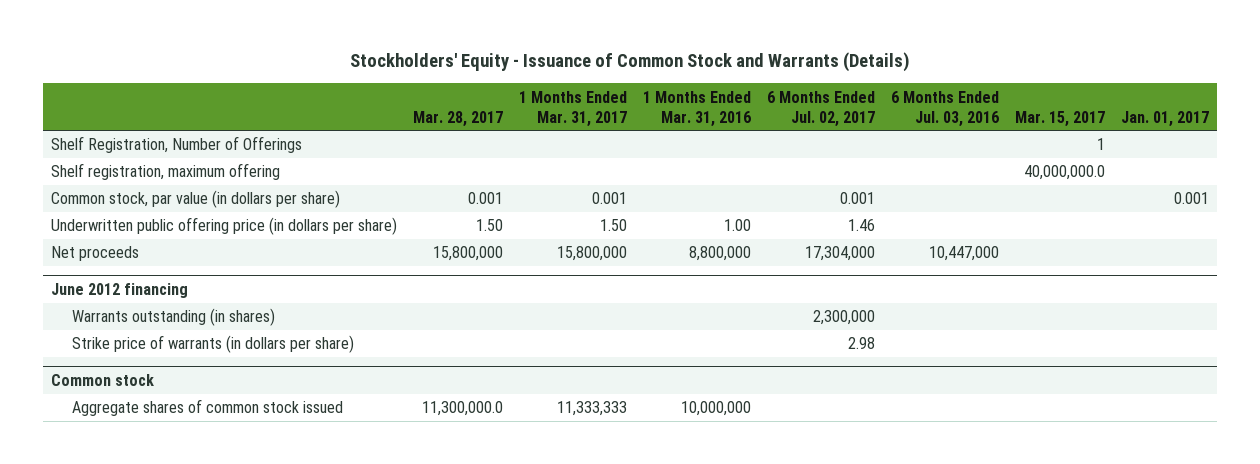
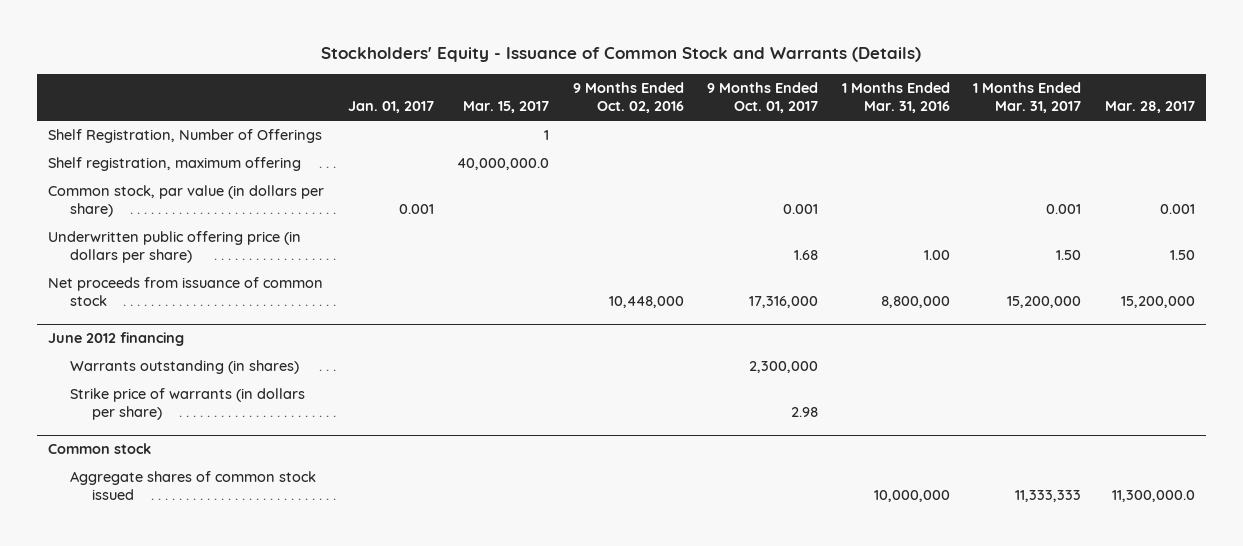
- | Mar. 28, 2017 | 1 Months Ended Mar. 31, 2017 | 1 Months Ended Mar. 31, 2016 | 6 Months Ended Jul. 02, 2017 | 6 Months Ended Jul. 03, 2016 | Mar. 15, 2017 | Jan. 01, 2017
+ | Jan. 01, 2017 | Mar. 15, 2017 | 9 Months Ended Oct. 02, 2016 | 9 Months Ended Oct. 01, 2017 | 1 Months Ended Mar. 31, 2016 | 1 Months Ended Mar. 31, 2017 | Mar. 28, 2017
- Net proceeds | 15,800,000 | 15,800,000 | 8,800,000 | 17,304,000 | 10,447,000 | |
+ Net proceeds from issuance of common stock | | | 10,448,000 | 17,316,000 | 8,800,000 | 15,200,000 | 15,200,000

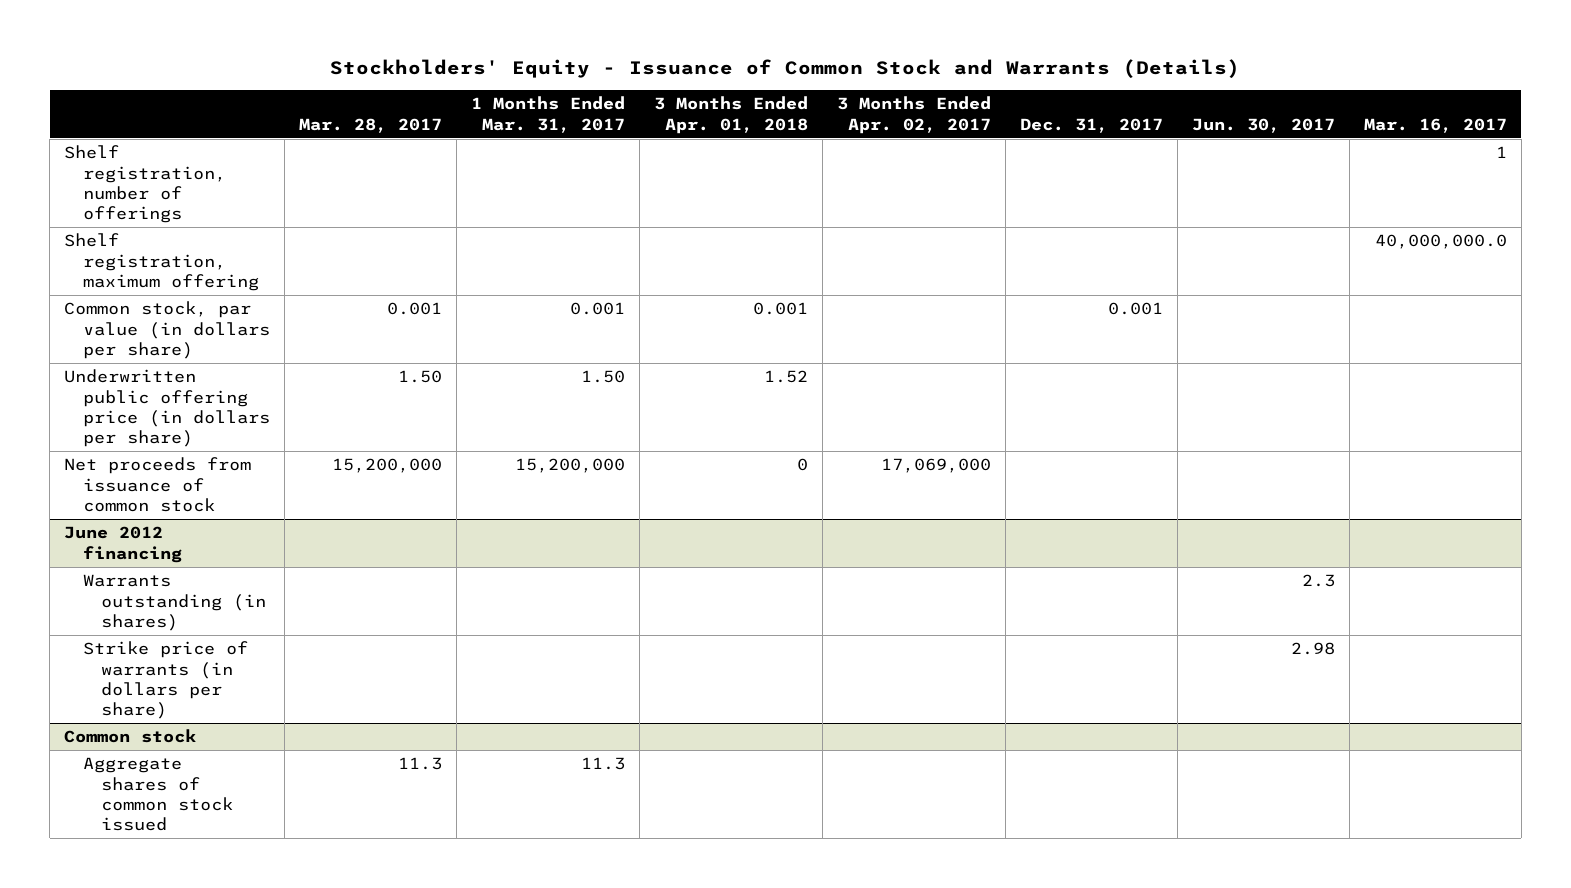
- | Jan. 01, 2017 | Mar. 15, 2017 | 9 Months Ended Oct. 02, 2016 | 9 Months Ended Oct. 01, 2017 | 1 Months Ended Mar. 31, 2016 | 1 Months Ended Mar. 31, 2017 | Mar. 28, 2017
+ | Mar. 28, 2017 | 1 Months Ended Mar. 31, 2017 | 3 Months Ended Apr. 01, 2018 | 3 Months Ended Apr. 02, 2017 | Dec. 31, 2017 | Jun. 30, 2017 | Mar. 16, 2017
- Shelf Registration, Number of Offerings | | 1 | | | | |
+ Shelf registration, number of offerings | | | | | | | 1
@ Common stock
- Aggregate shares of common stock issued | | | | | 10,000,000 | 11,333,333 | 11,300,000.0
+ Aggregate shares of common stock issued | 11.3 | 11.3 | | | | |

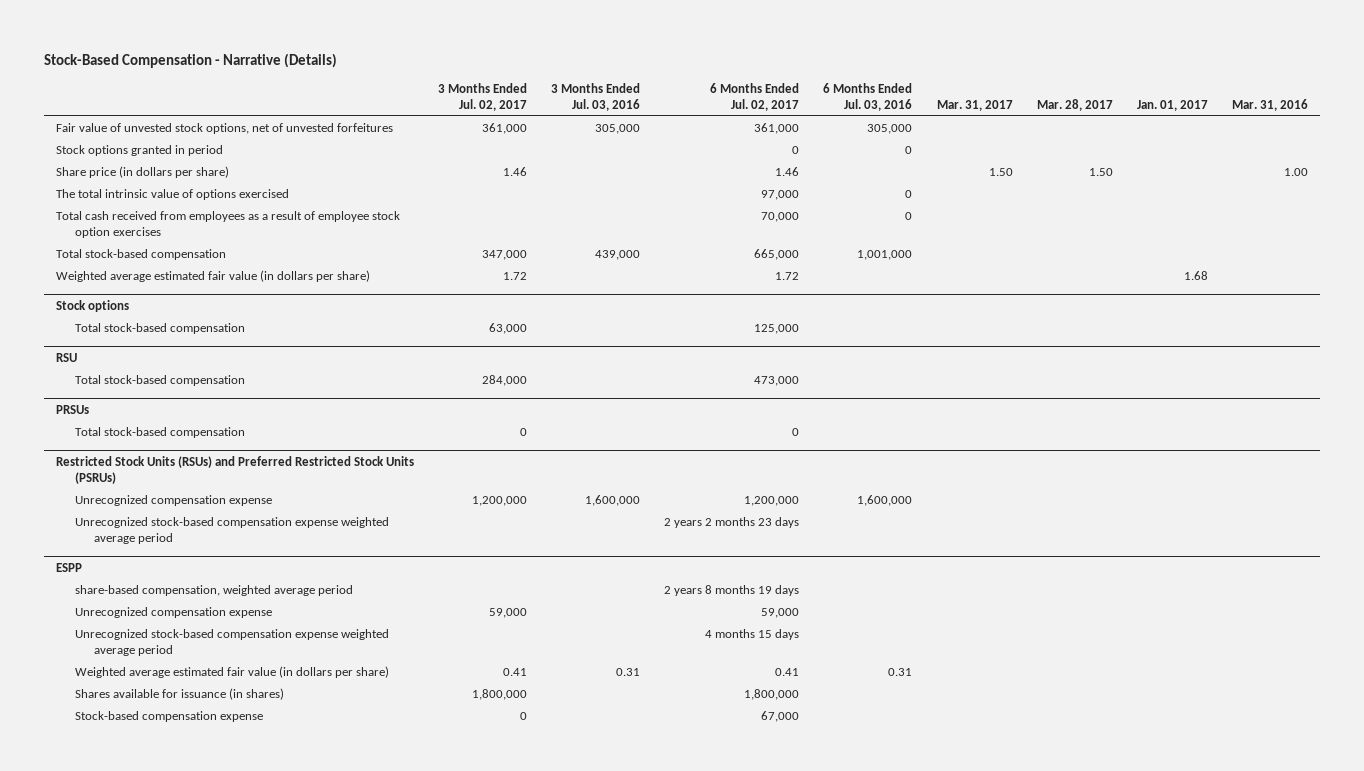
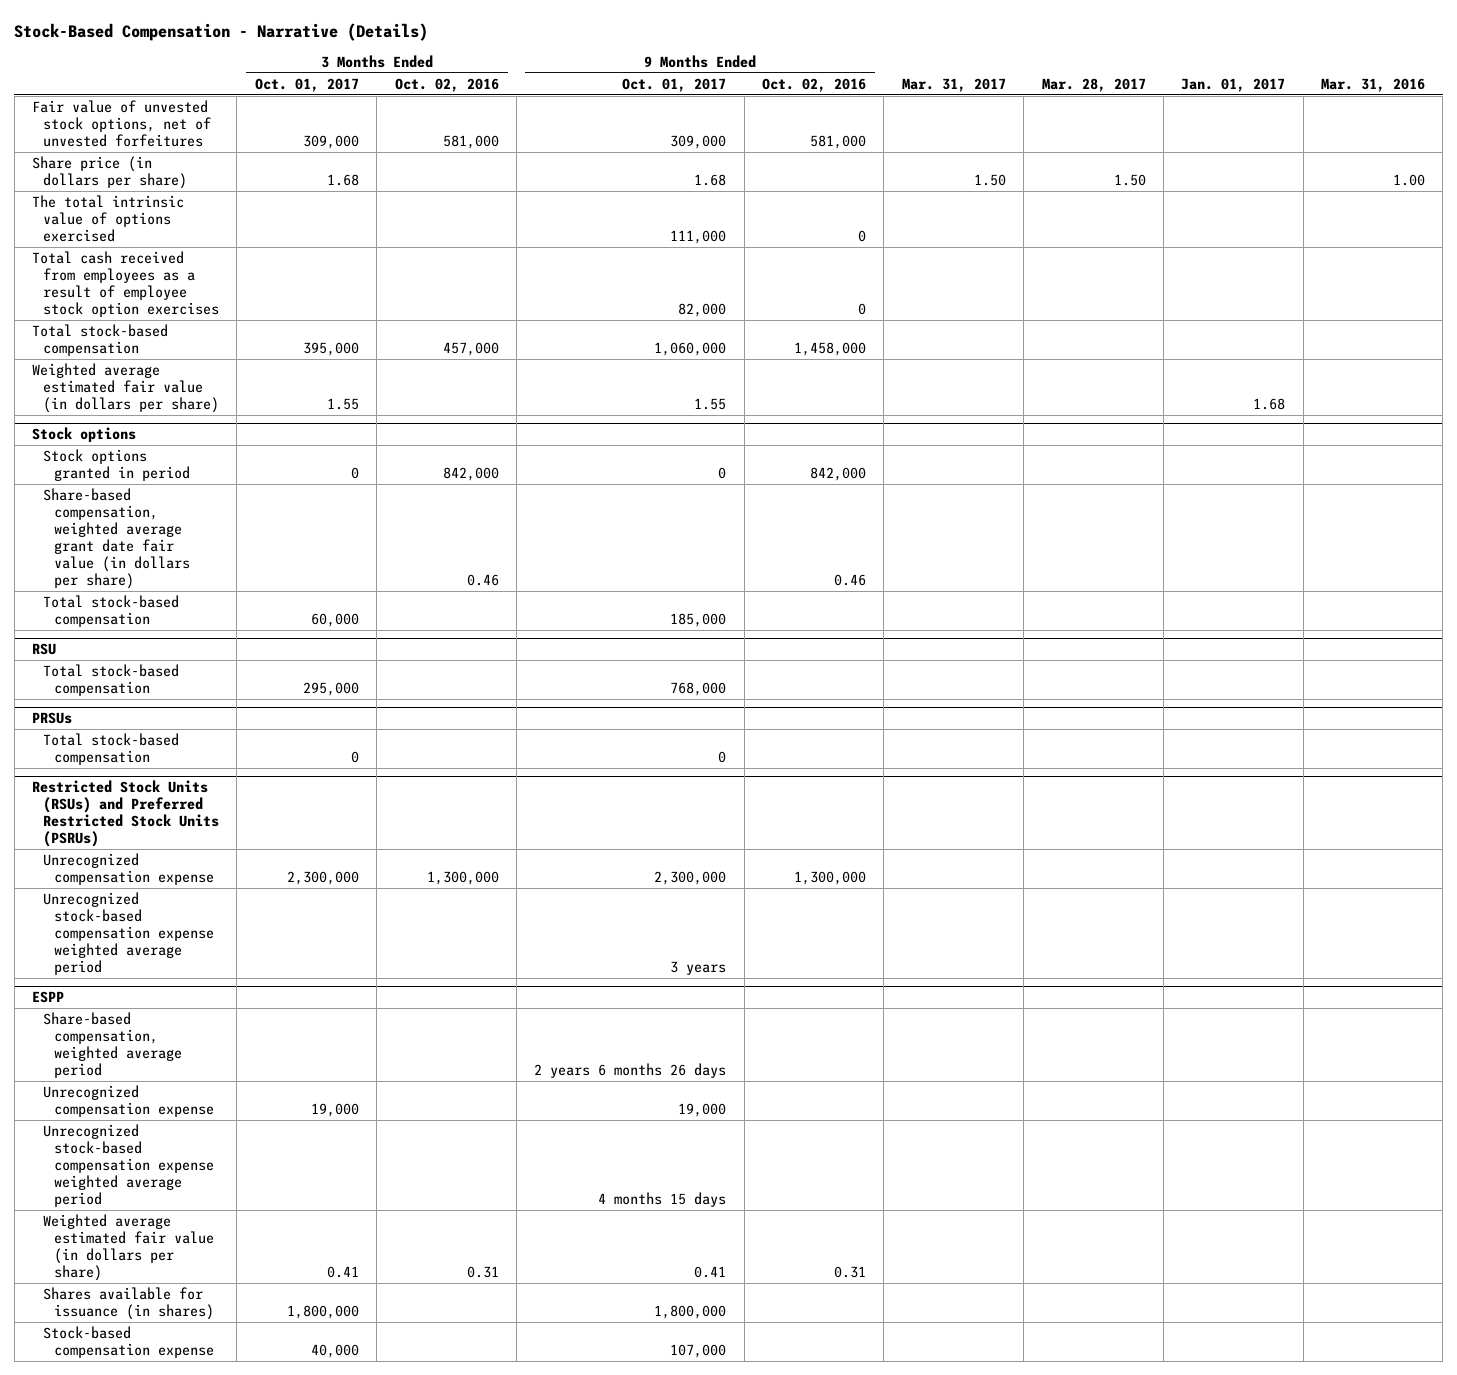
- | 3 Months Ended Jul. 02, 2017 | 3 Months Ended Jul. 03, 2016 | 6 Months Ended Jul. 02, 2017 | 6 Months Ended Jul. 03, 2016 | Mar. 31, 2017 | Mar. 28, 2017 | Jan. 01, 2017 | Mar. 31, 2016
+ | 3 Months Ended Oct. 01, 2017 | 3 Months Ended Oct. 02, 2016 | 9 Months Ended Oct. 01, 2017 | 9 Months Ended Oct. 02, 2016 | Mar. 31, 2017 | Mar. 28, 2017 | Jan. 01, 2017 | Mar. 31, 2016
- Stock options granted in period | | | 0 | 0 | | | |
@ Stock options
+ Stock options granted in period | 0 | 842,000 | 0 | 842,000 | | | |
+ Share-based compensation, weighted average grant date fair value (in dollars per share) | | 0.46 | | 0.46 | | | |
@ ESPP
- share-based compensation, weighted average period | | | 2 years 8 months 19 days | | | | |
+ Share-based compensation, weighted average period | | | 2 years 6 months 26 days | | | | |

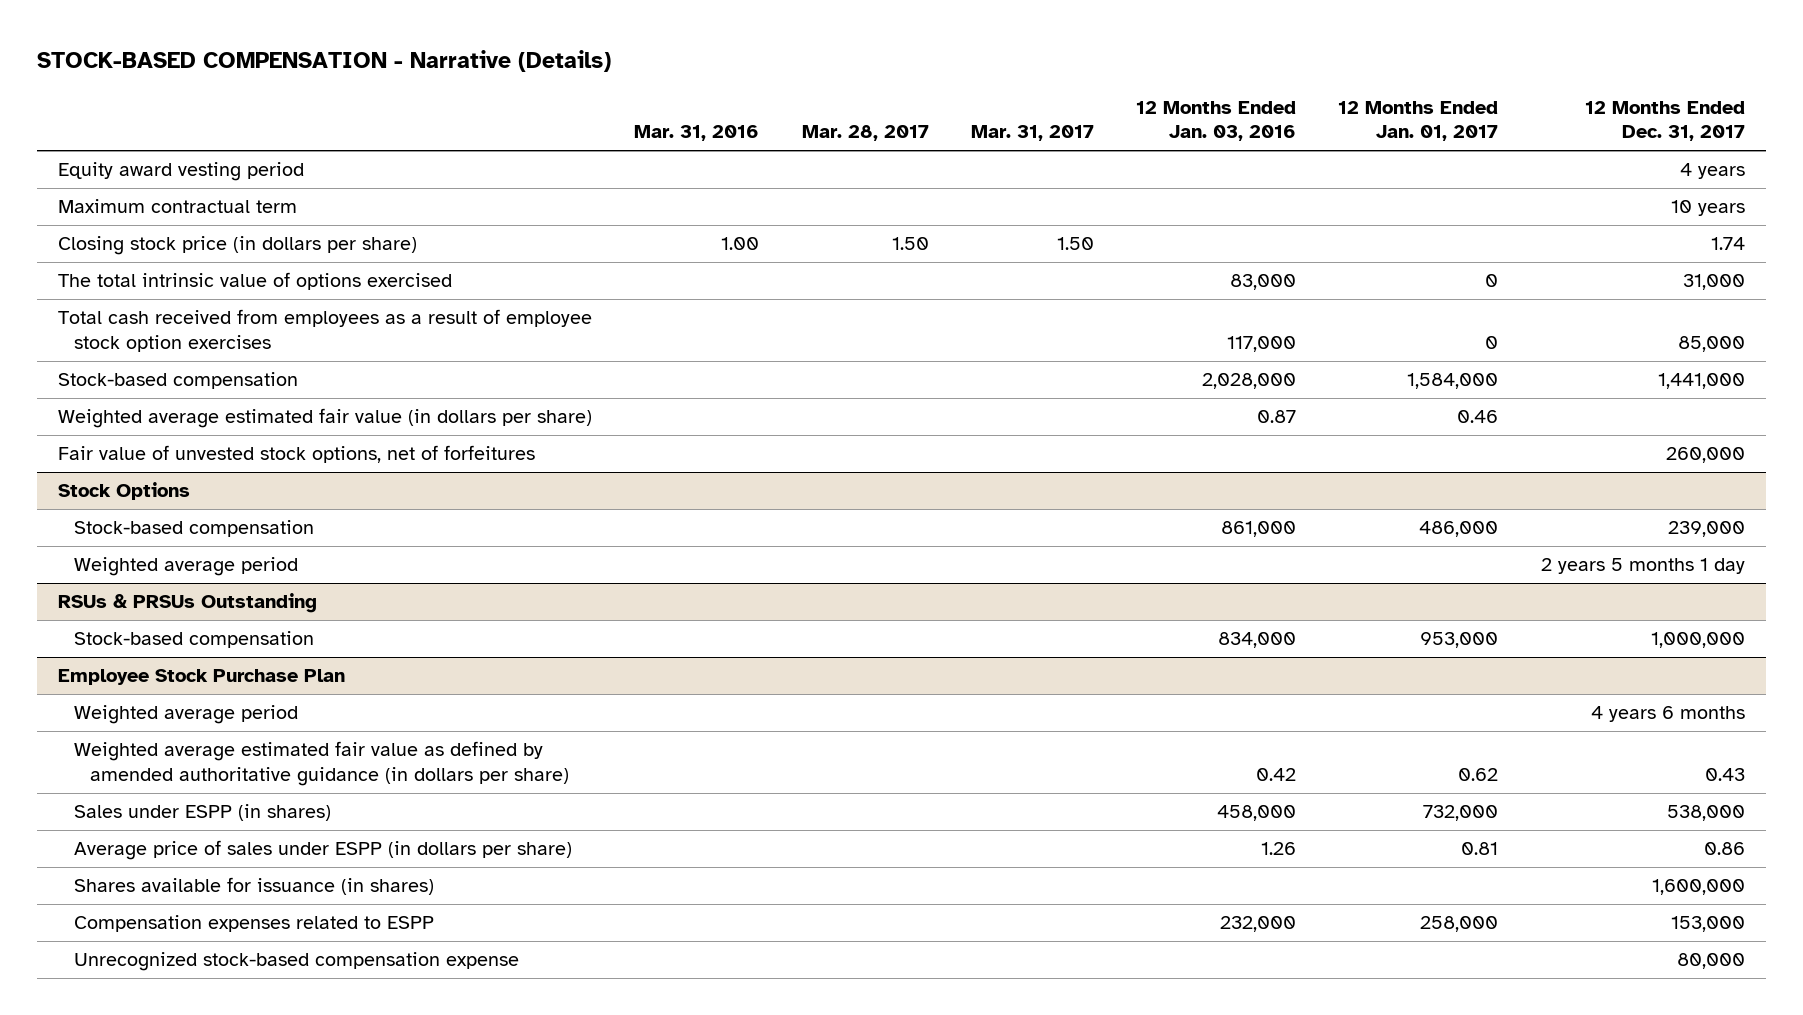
- Stock-Based Compensation - Narrative (Details)
+ STOCK-BASED COMPENSATION - Narrative (Details)
- | 3 Months Ended Oct. 01, 2017 | 3 Months Ended Oct. 02, 2016 | 9 Months Ended Oct. 01, 2017 | 9 Months Ended Oct. 02, 2016 | Mar. 31, 2017 | Mar. 28, 2017 | Jan. 01, 2017 | Mar. 31, 2016
+ | Mar. 31, 2016 | Mar. 28, 2017 | Mar. 31, 2017 | 12 Months Ended Jan. 03, 2016 | 12 Months Ended Jan. 01, 2017 | 12 Months Ended Dec. 31, 2017
- Fair value of unvested stock options, net of unvested forfeitures | 309,000 | 581,000 | 309,000 | 581,000 | | | |
- Share price (in dollars per share) | 1.68 | | 1.68 | | 1.50 | 1.50 | | 1.00
+ Equity award vesting period | | | | | | 4 years
+ Maximum contractual term | | | | | | 10 years
+ Closing stock price (in dollars per share) | 1.00 | 1.50 | 1.50 | | | 1.74
- Total stock-based compensation | 395,000 | 457,000 | 1,060,000 | 1,458,000 | | | |
+ Stock-based compensation | | | | 2,028,000 | 1,584,000 | 1,441,000
- Stock options
- Stock options granted in period | 0 | 842,000 | 0 | 842,000 | | | |
- Share-based compensation, weighted average grant date fair value (in dollars per share) | | 0.46 | | 0.46 | | | |
- Total stock-based compensation | 60,000 | | 185,000 | | | | |
- RSU
- Total stock-based compensation | 295,000 | | 768,000 | | | | |
- PRSUs
- Total stock-based compensation | 0 | | 0 | | | | |
- Restricted Stock Units (RSUs) and Preferred Restricted Stock Units (PSRUs)
- Unrecognized compensation expense | 2,300,000 | 1,300,000 | 2,300,000 | 1,300,000 | | | |
- Unrecognized stock-based compensation expense weighted average period | | | 3 years | | | | |
- ESPP
- Share-based compensation, weighted average period | | | 2 years 6 months 26 days | | | | |
- Unrecognized compensation expense | 19,000 | | 19,000 | | | | |
- Unrecognized stock-based compensation expense weighted average period | | | 4 months 15 days | | | | |
- Weighted average estimated fair value (in dollars per share) | 0.41 | 0.31 | 0.41 | 0.31 | | | |
+ Fair value of unvested stock options, net of forfeitures | | | | | | 260,000
+ Stock Options
+ Stock-based compensation | | | | 861,000 | 486,000 | 239,000
+ Weighted average period | | | | | | 2 years 5 months 1 day
+ RSUs & PRSUs Outstanding
+ Stock-based compensation | | | | 834,000 | 953,000 | 1,000,000
+ Employee Stock Purchase Plan
+ Weighted average period | | | | | | 4 years 6 months
+ Weighted average estimated fair value as defined by amended authoritative guidance (in dollars per share) | | | | 0.42 | 0.62 | 0.43
+ Sales under ESPP (in shares) | | | | 458,000 | 732,000 | 538,000
+ Average price of sales under ESPP (in dollars per share) | | | | 1.26 | 0.81 | 0.86
- Stock-based compensation expense | 40,000 | | 107,000 | | | | |
+ Compensation expenses related to ESPP | | | | 232,000 | 258,000 | 153,000
+ Unrecognized stock-based compensation expense | | | | | | 80,000

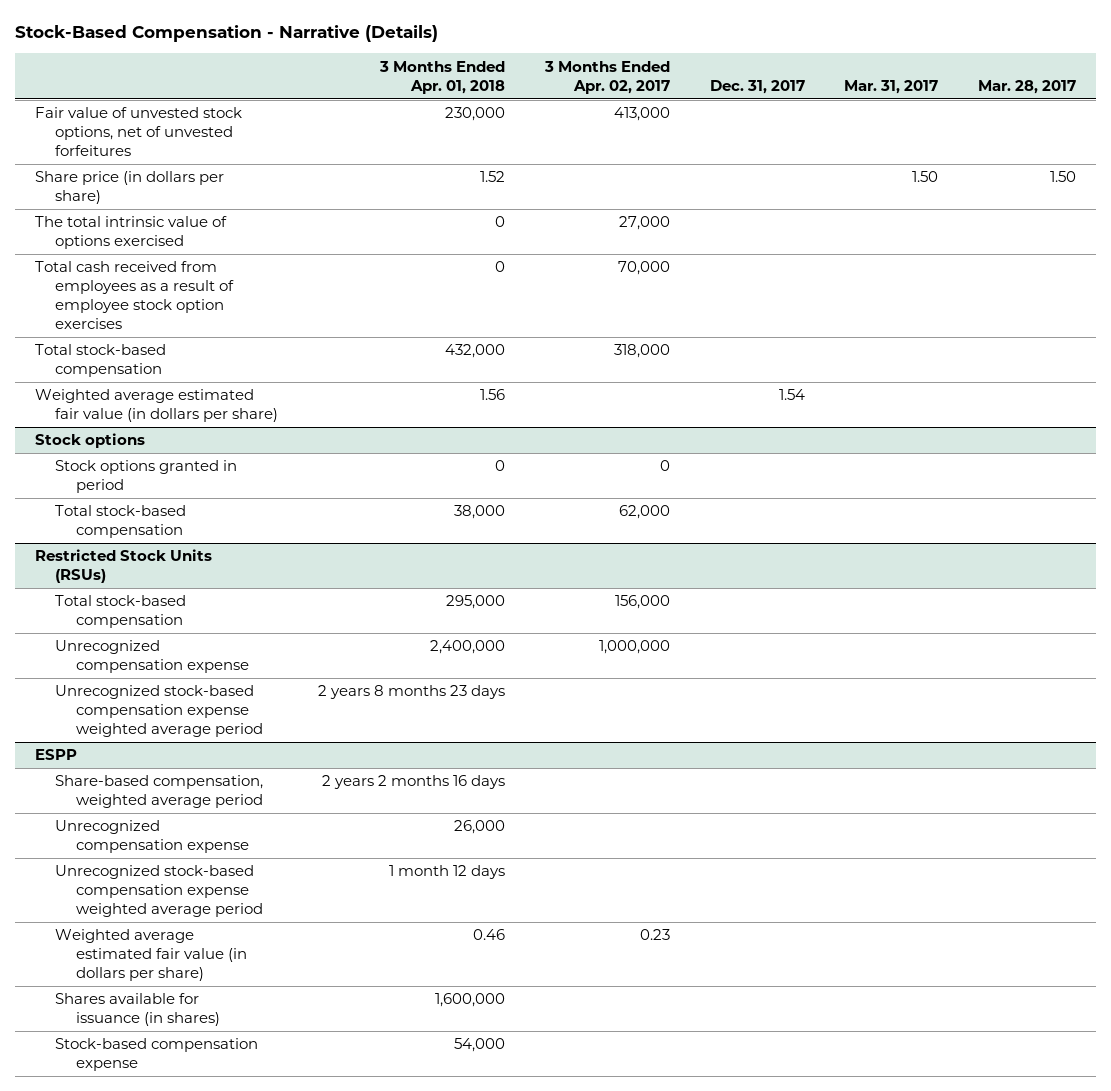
- STOCK-BASED COMPENSATION - Narrative (Details)
+ Stock-Based Compensation - Narrative (Details)
- | Mar. 31, 2016 | Mar. 28, 2017 | Mar. 31, 2017 | 12 Months Ended Jan. 03, 2016 | 12 Months Ended Jan. 01, 2017 | 12 Months Ended Dec. 31, 2017
+ | 3 Months Ended Apr. 01, 2018 | 3 Months Ended Apr. 02, 2017 | Dec. 31, 2017 | Mar. 31, 2017 | Mar. 28, 2017
- Equity award vesting period | | | | | | 4 years
- Maximum contractual term | | | | | | 10 years
- Closing stock price (in dollars per share) | 1.00 | 1.50 | 1.50 | | | 1.74
+ Fair value of unvested stock options, net of unvested forfeitures | 230,000 | 413,000 | | |
+ Share price (in dollars per share) | 1.52 | | | 1.50 | 1.50
- Stock-based compensation | | | | 2,028,000 | 1,584,000 | 1,441,000
+ Total stock-based compensation | 432,000 | 318,000 | | |
- Fair value of unvested stock options, net of forfeitures | | | | | | 260,000
- Stock Options
- Stock-based compensation | | | | 861,000 | 486,000 | 239,000
- Weighted average period | | | | | | 2 years 5 months 1 day
- RSUs & PRSUs Outstanding
- Stock-based compensation | | | | 834,000 | 953,000 | 1,000,000
- Employee Stock Purchase Plan
- Weighted average period | | | | | | 4 years 6 months
- Weighted average estimated fair value as defined by amended authoritative guidance (in dollars per share) | | | | 0.42 | 0.62 | 0.43
- Sales under ESPP (in shares) | | | | 458,000 | 732,000 | 538,000
- Average price of sales under ESPP (in dollars per share) | | | | 1.26 | 0.81 | 0.86
+ Stock options
+ Stock options granted in period | 0 | 0 | | |
+ Total stock-based compensation | 38,000 | 62,000 | | |
+ Restricted Stock Units (RSUs)
+ Total stock-based compensation | 295,000 | 156,000 | | |
+ Unrecognized compensation expense | 2,400,000 | 1,000,000 | | |
+ Unrecognized stock-based compensation expense weighted average period | 2 years 8 months 23 days | | | |
+ ESPP
+ Share-based compensation, weighted average period | 2 years 2 months 16 days | | | |
+ Unrecognized compensation expense | 26,000 | | | |
+ Unrecognized stock-based compensation expense weighted average period | 1 month 12 days | | | |
+ Weighted average estimated fair value (in dollars per share) | 0.46 | 0.23 | | |
- Compensation expenses related to ESPP | | | | 232,000 | 258,000 | 153,000
- Unrecognized stock-based compensation expense | | | | | | 80,000
+ Stock-based compensation expense | 54,000 | | | |

